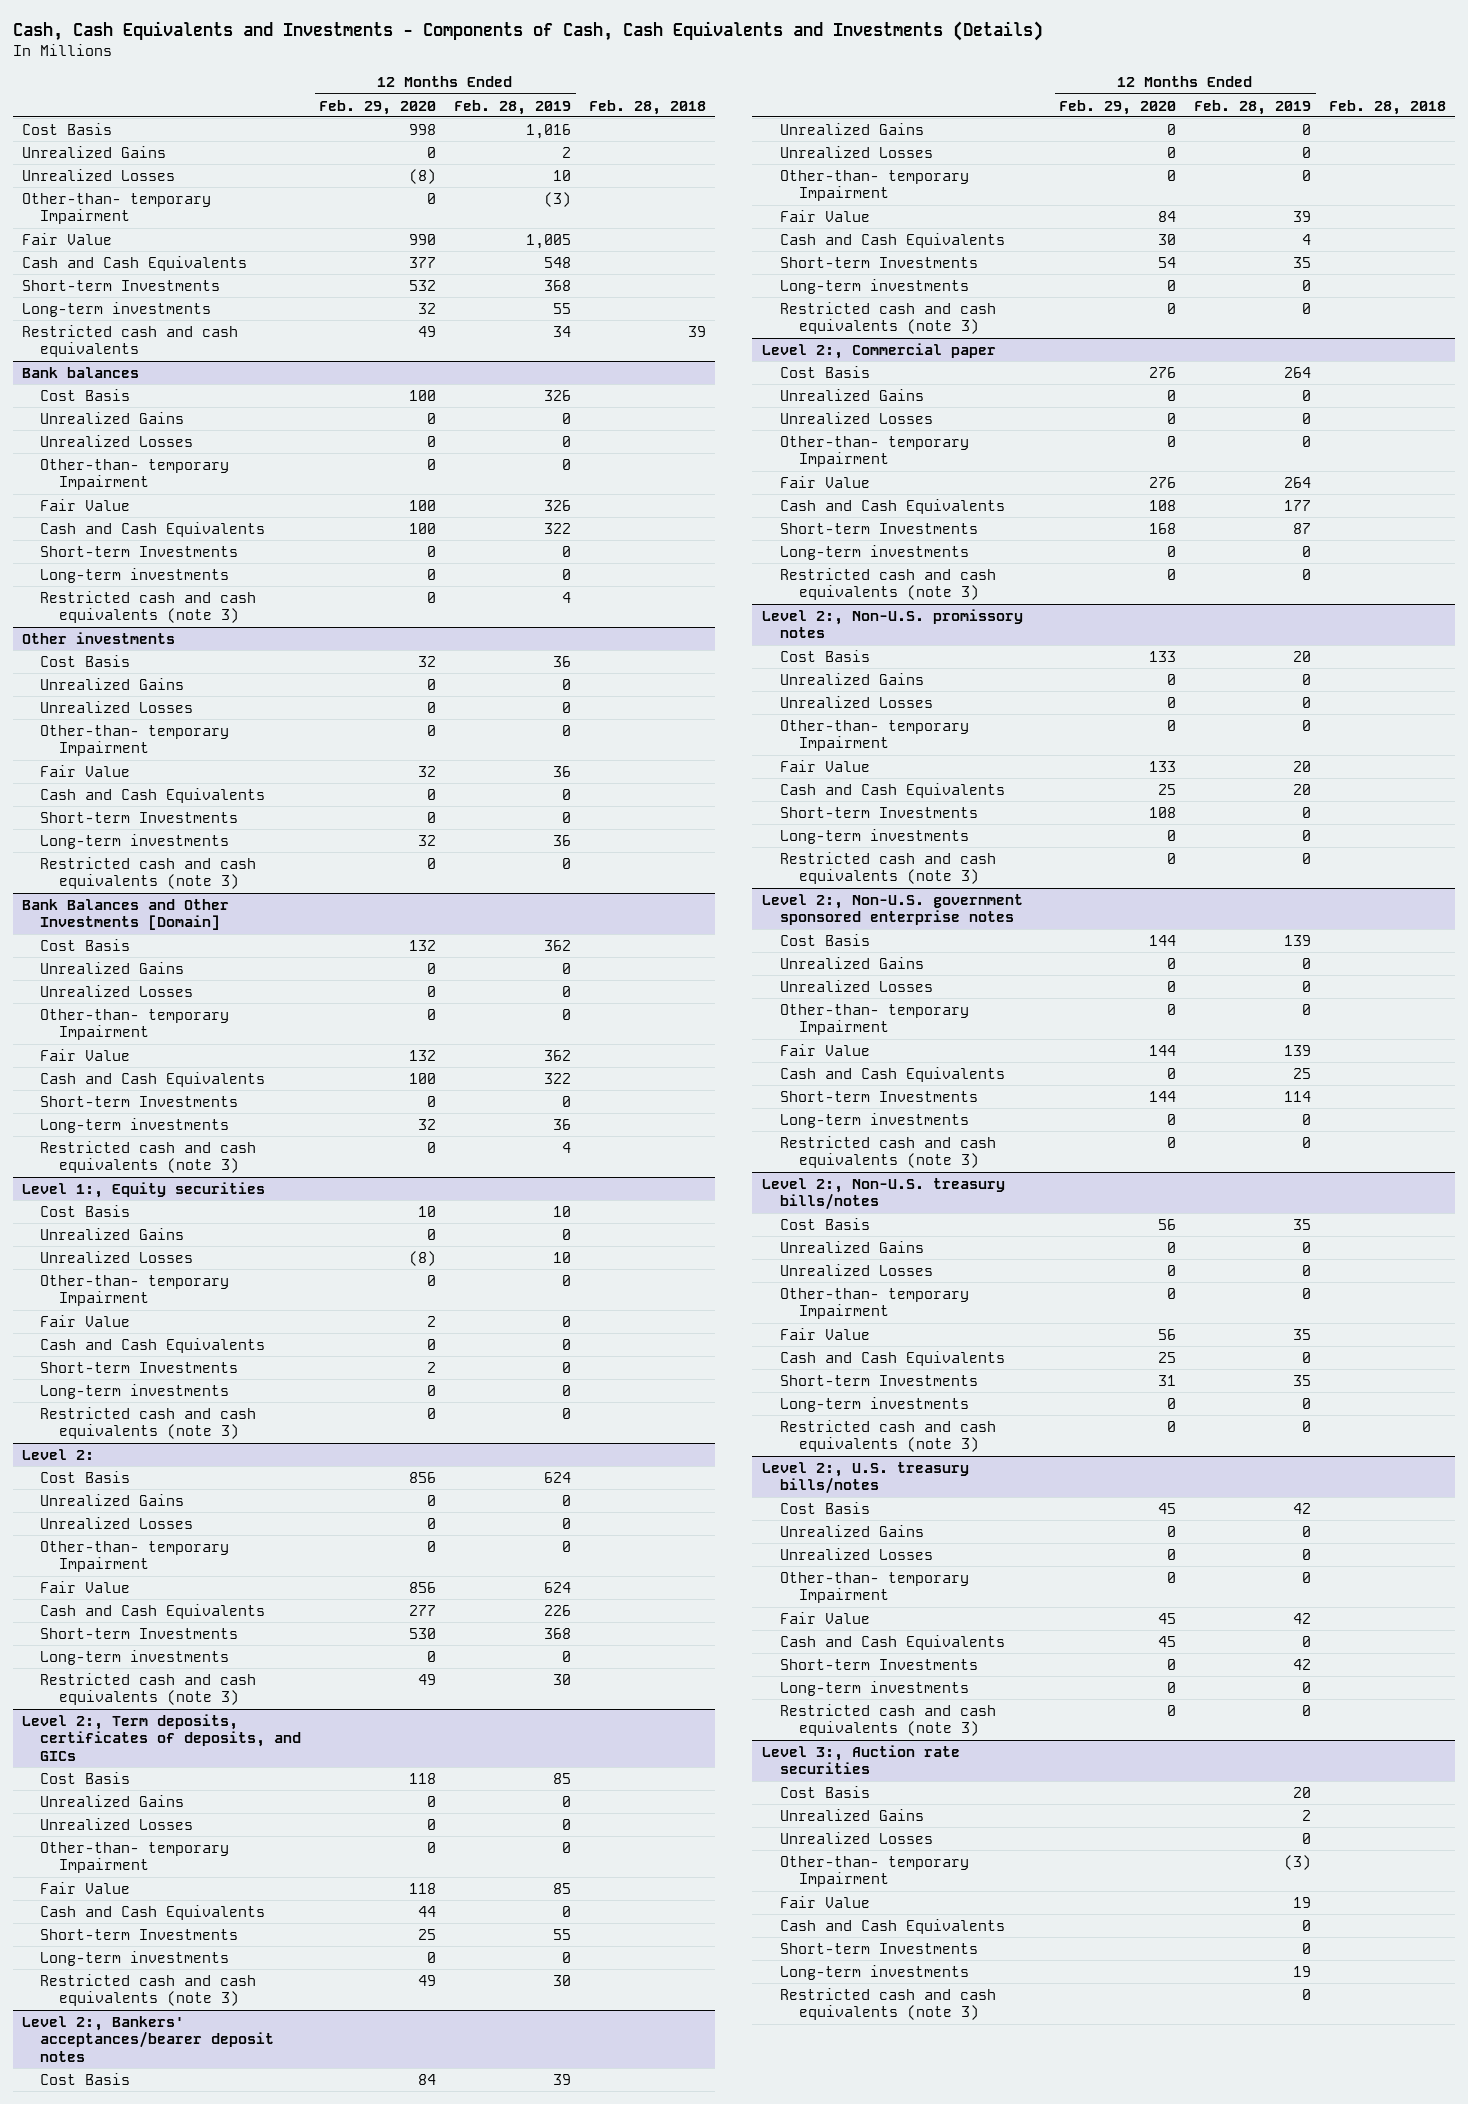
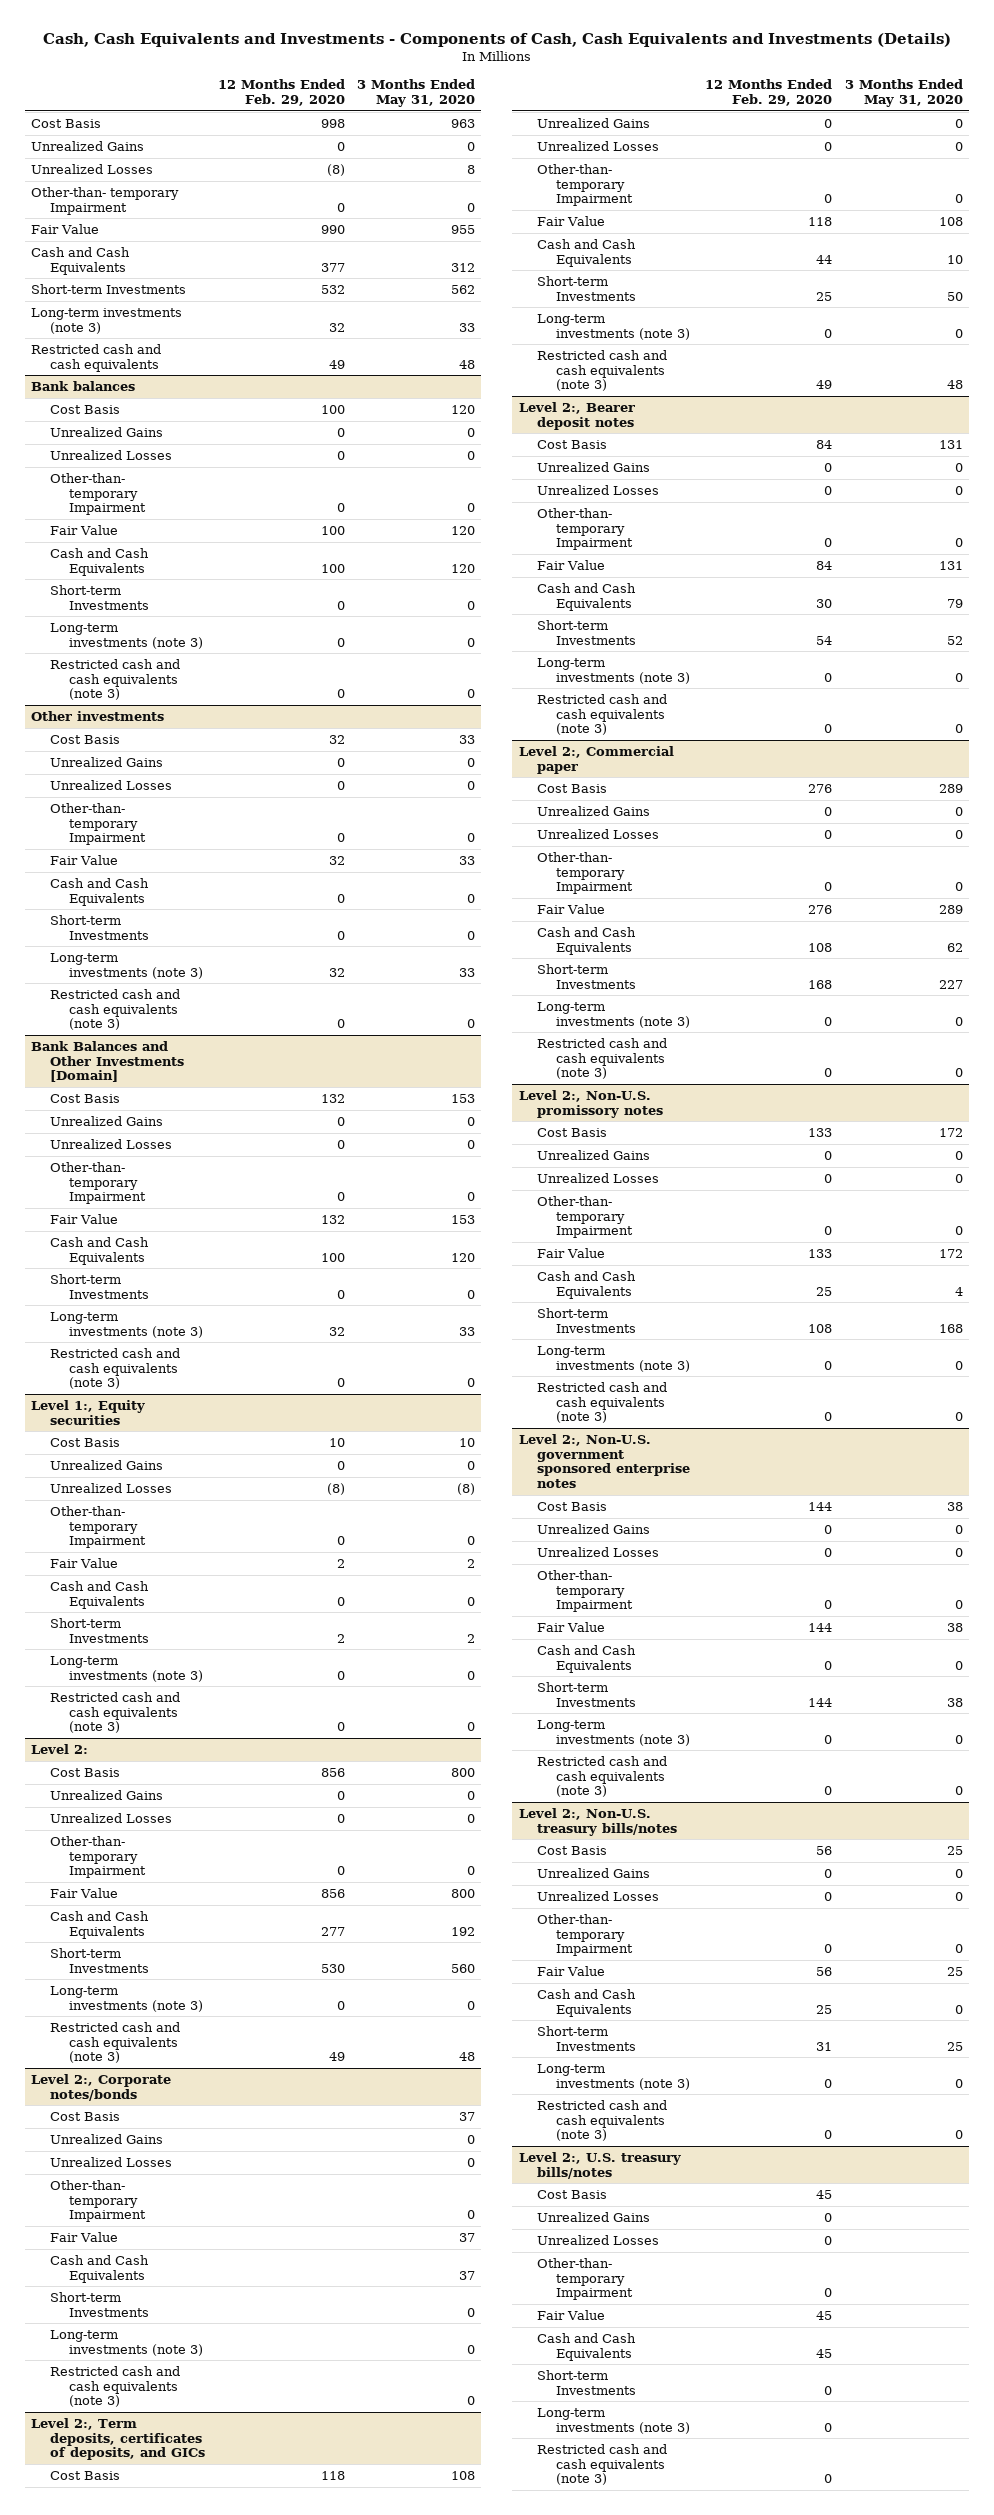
- | 12 Months Ended Feb. 29, 2020 | 12 Months Ended Feb. 28, 2019 | Feb. 28, 2018
+ | 12 Months Ended Feb. 29, 2020 | 3 Months Ended May 31, 2020
- Long-term investments | 32 | 55 |
+ Long-term investments (note 3) | 32 | 33
@ Bank balances
- Long-term investments | 0 | 0 |
+ Long-term investments (note 3) | 0 | 0
@ Other investments
- Long-term investments | 32 | 36 |
+ Long-term investments (note 3) | 32 | 33
@ Bank Balances and Other Investments [Domain]
- Long-term investments | 32 | 36 |
+ Long-term investments (note 3) | 32 | 33
@ Level 1:, Equity securities
- Long-term investments | 0 | 0 |
+ Long-term investments (note 3) | 0 | 0
@ Level 2:
- Long-term investments | 0 | 0 |
+ Long-term investments (note 3) | 0 | 0
+ Level 2:, Corporate notes/bonds
+ Cost Basis | | 37
+ Unrealized Gains | | 0
+ Unrealized Losses | | 0
+ Other-than- temporary Impairment | | 0
+ Fair Value | | 37
+ Cash and Cash Equivalents | | 37
+ Short-term Investments | | 0
+ Long-term investments (note 3) | | 0
+ Restricted cash and cash equivalents (note 3) | | 0
@ Level 2:, Term deposits, certificates of deposits, and GICs
- Long-term investments | 0 | 0 |
+ Long-term investments (note 3) | 0 | 0
- Level 2:, Bankers' acceptances/bearer deposit notes
+ Level 2:, Bearer deposit notes
- Long-term investments | 0 | 0 |
+ Long-term investments (note 3) | 0 | 0
@ Level 2:, Commercial paper
- Long-term investments | 0 | 0 |
+ Long-term investments (note 3) | 0 | 0
@ Level 2:, Non-U.S. promissory notes
- Long-term investments | 0 | 0 |
+ Long-term investments (note 3) | 0 | 0
@ Level 2:, Non-U.S. government sponsored enterprise notes
- Long-term investments | 0 | 0 |
+ Long-term investments (note 3) | 0 | 0
@ Level 2:, Non-U.S. treasury bills/notes
- Long-term investments | 0 | 0 |
+ Long-term investments (note 3) | 0 | 0
@ Level 2:, U.S. treasury bills/notes
- Long-term investments | 0 | 0 |
+ Long-term investments (note 3) | 0 |
- Level 3:, Auction rate securities
- Cost Basis | | 20 |
- Unrealized Gains | | 2 |
- Unrealized Losses | | 0 |
- Other-than- temporary Impairment | | (3) |
- Fair Value | | 19 |
- Cash and Cash Equivalents | | 0 |
- Short-term Investments | | 0 |
- Long-term investments | | 19 |
- Restricted cash and cash equivalents (note 3) | | 0 |

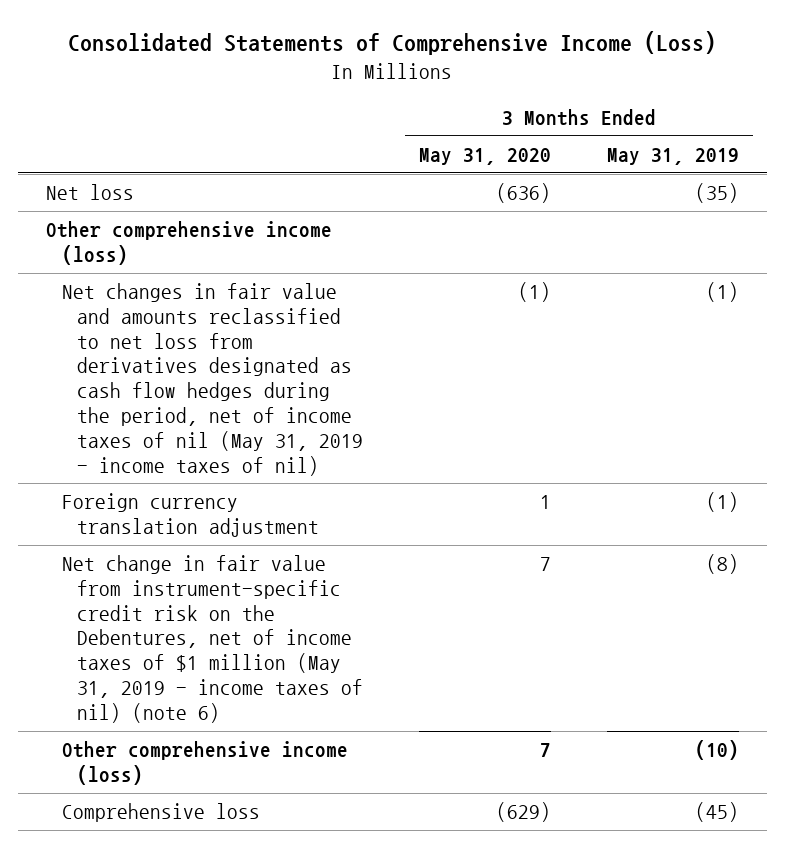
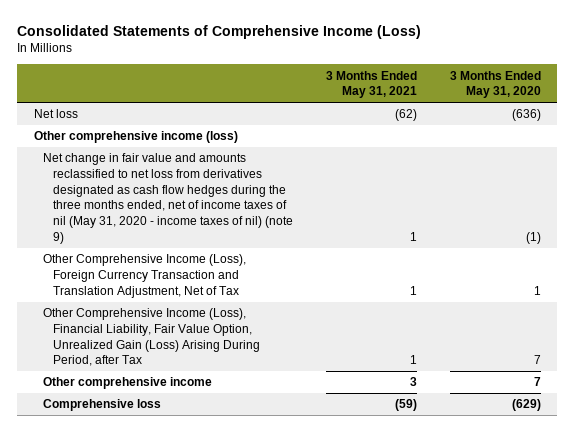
- | 3 Months Ended May 31, 2020 | 3 Months Ended May 31, 2019
+ | 3 Months Ended May 31, 2021 | 3 Months Ended May 31, 2020
- Net changes in fair value and amounts reclassified to net loss from derivatives designated as cash flow hedges during the period, net of income taxes of nil (May 31, 2019 - income taxes of nil) | (1) | (1)
- Foreign currency translation adjustment | 1 | (1)
- Net change in fair value from instrument-specific credit risk on the Debentures, net of income taxes of $1 million (May 31, 2019 - income taxes of nil) (note 6) | 7 | (8)
- Other comprehensive income (loss) | 7 | (10)
+ Net change in fair value and amounts reclassified to net loss from derivatives designated as cash flow hedges during the three months ended, net of income taxes of nil (May 31, 2020 - income taxes of nil) (note 9) | 1 | (1)
+ Other Comprehensive Income (Loss), Foreign Currency Transaction and Translation Adjustment, Net of Tax | 1 | 1
+ Other Comprehensive Income (Loss), Financial Liability, Fair Value Option, Unrealized Gain (Loss) Arising During Period, after Tax | 1 | 7
+ Other comprehensive income | 3 | 7

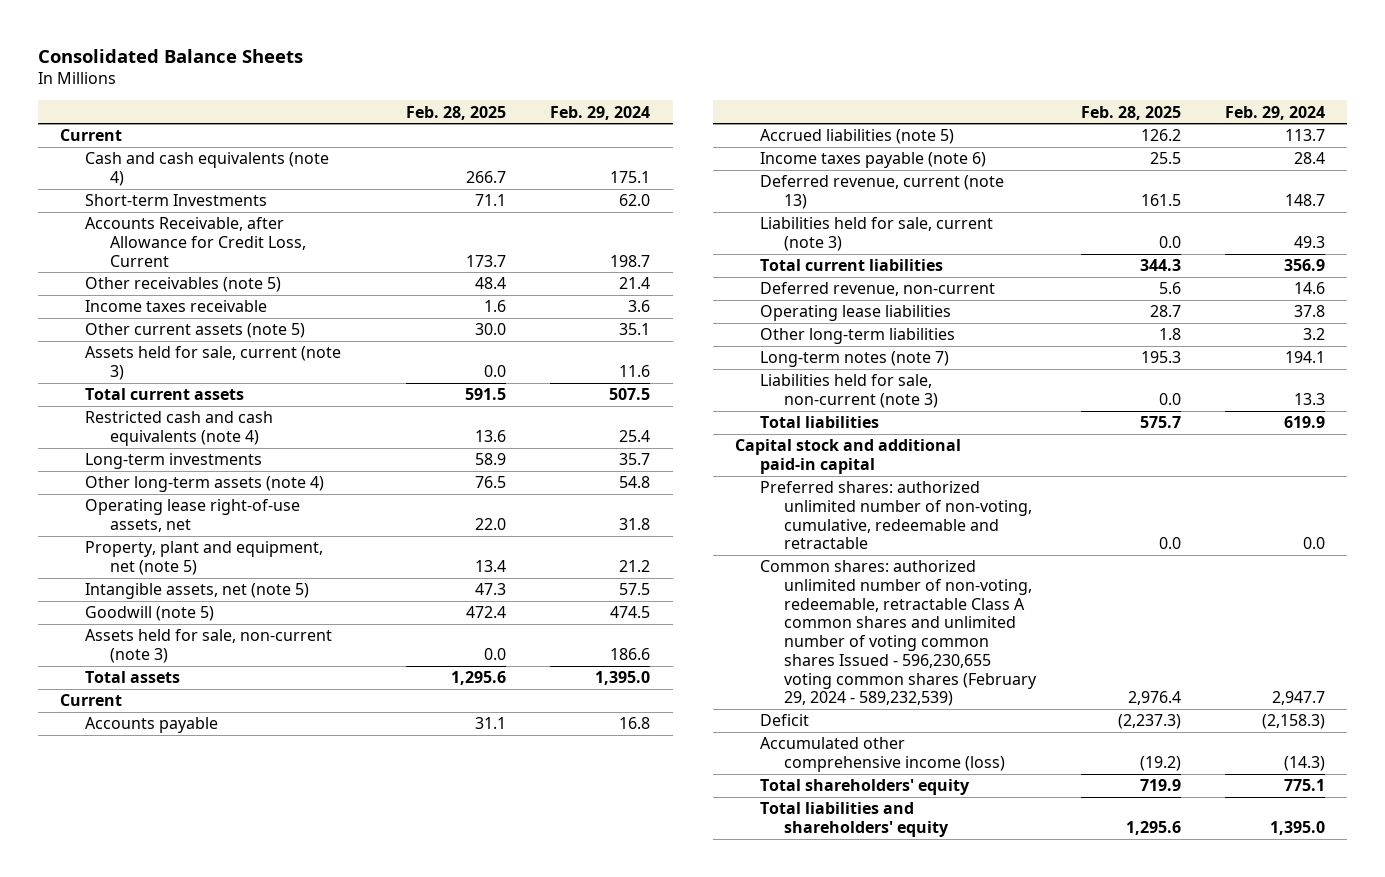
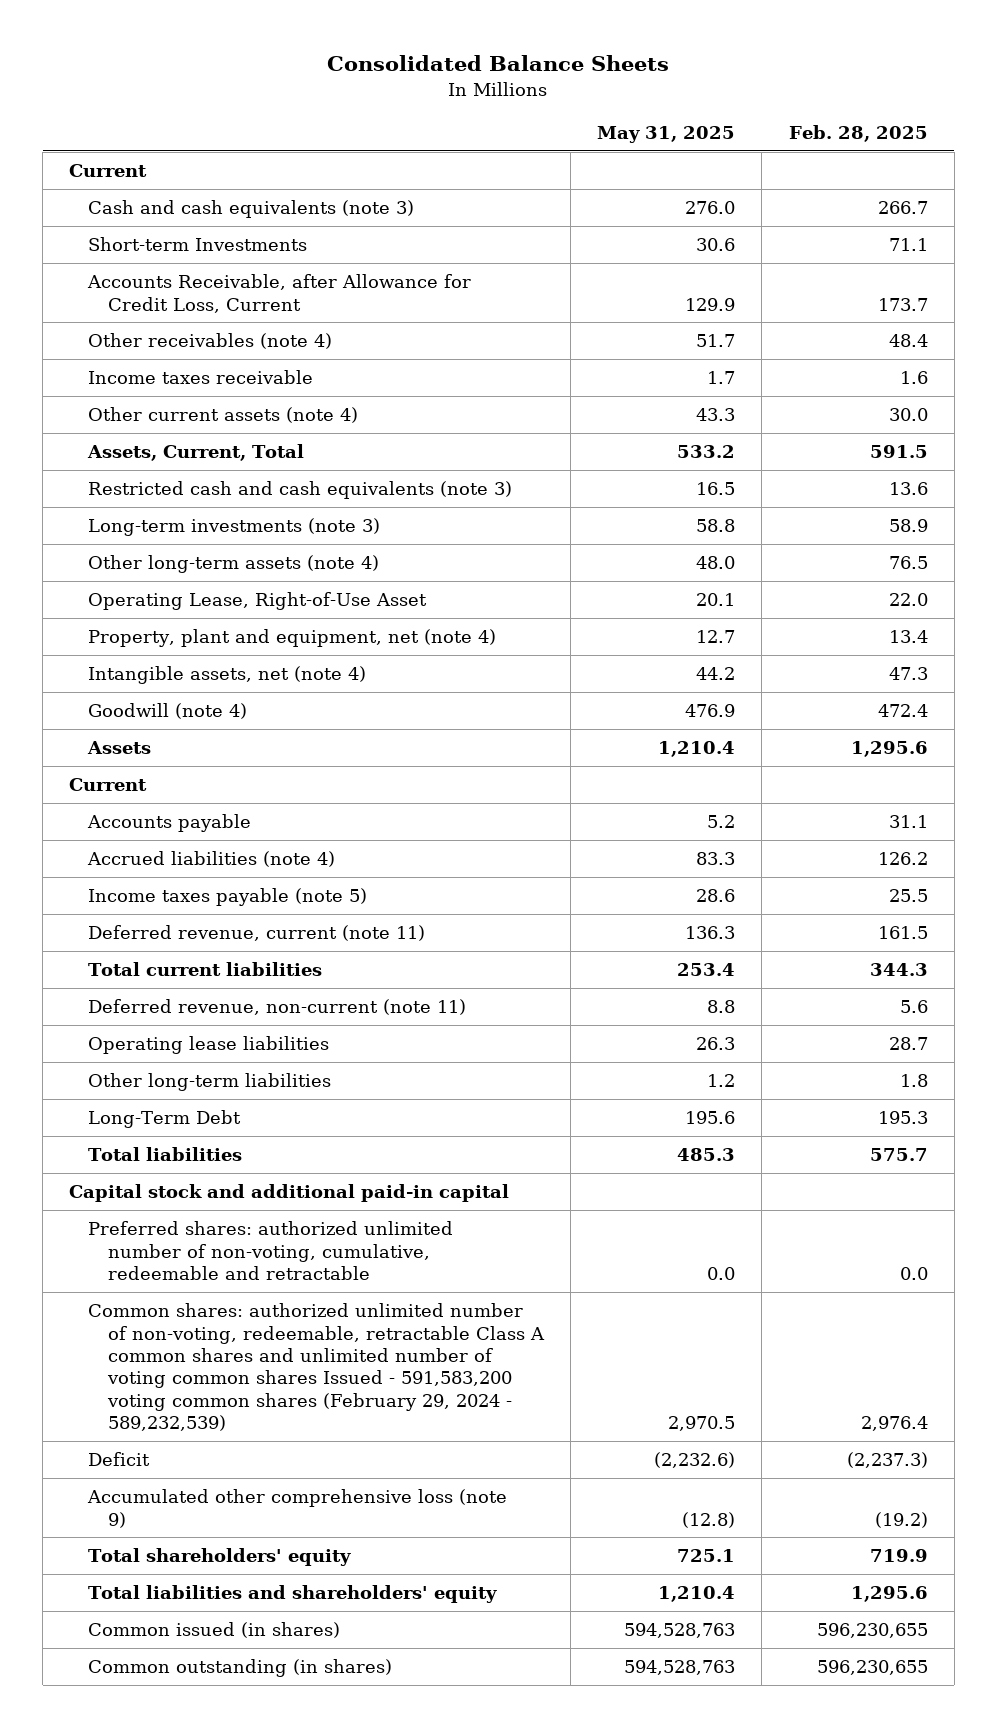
- | Feb. 28, 2025 | Feb. 29, 2024
+ | May 31, 2025 | Feb. 28, 2025
- Cash and cash equivalents (note 4) | 266.7 | 175.1
+ Cash and cash equivalents (note 3) | 276.0 | 266.7
- Other receivables (note 5) | 48.4 | 21.4
+ Other receivables (note 4) | 51.7 | 48.4
- Other current assets (note 5) | 30.0 | 35.1
- Assets held for sale, current (note 3) | 0.0 | 11.6
- Total current assets | 591.5 | 507.5
- Restricted cash and cash equivalents (note 4) | 13.6 | 25.4
- Long-term investments | 58.9 | 35.7
+ Other current assets (note 4) | 43.3 | 30.0
+ Assets, Current, Total | 533.2 | 591.5
+ Restricted cash and cash equivalents (note 3) | 16.5 | 13.6
+ Long-term investments (note 3) | 58.8 | 58.9
- Operating lease right-of-use assets, net | 22.0 | 31.8
- Property, plant and equipment, net (note 5) | 13.4 | 21.2
- Intangible assets, net (note 5) | 47.3 | 57.5
- Goodwill (note 5) | 472.4 | 474.5
- Assets held for sale, non-current (note 3) | 0.0 | 186.6
- Total assets | 1,295.6 | 1,395.0
+ Operating Lease, Right-of-Use Asset | 20.1 | 22.0
+ Property, plant and equipment, net (note 4) | 12.7 | 13.4
+ Intangible assets, net (note 4) | 44.2 | 47.3
+ Goodwill (note 4) | 476.9 | 472.4
+ Assets | 1,210.4 | 1,295.6
- Accrued liabilities (note 5) | 126.2 | 113.7
- Income taxes payable (note 6) | 25.5 | 28.4
- Deferred revenue, current (note 13) | 161.5 | 148.7
- Liabilities held for sale, current (note 3) | 0.0 | 49.3
+ Accrued liabilities (note 4) | 83.3 | 126.2
+ Income taxes payable (note 5) | 28.6 | 25.5
+ Deferred revenue, current (note 11) | 136.3 | 161.5
- Deferred revenue, non-current | 5.6 | 14.6
+ Deferred revenue, non-current (note 11) | 8.8 | 5.6
- Long-term notes (note 7) | 195.3 | 194.1
- Liabilities held for sale, non-current (note 3) | 0.0 | 13.3
+ Long-Term Debt | 195.6 | 195.3
- Common shares: authorized unlimited number of non-voting, redeemable, retractable Class A common shares and unlimited number of voting common shares Issued - 596,230,655 voting common shares (February 29, 2024 - 589,232,539) | 2,976.4 | 2,947.7
+ Common shares: authorized unlimited number of non-voting, redeemable, retractable Class A common shares and unlimited number of voting common shares Issued - 591,583,200 voting common shares (February 29, 2024 - 589,232,539) | 2,970.5 | 2,976.4
- Accumulated other comprehensive income (loss) | (19.2) | (14.3)
+ Accumulated other comprehensive loss (note 9) | (12.8) | (19.2)
+ Common issued (in shares) | 594,528,763 | 596,230,655
+ Common outstanding (in shares) | 594,528,763 | 596,230,655

